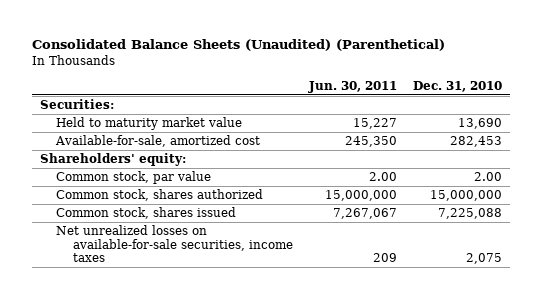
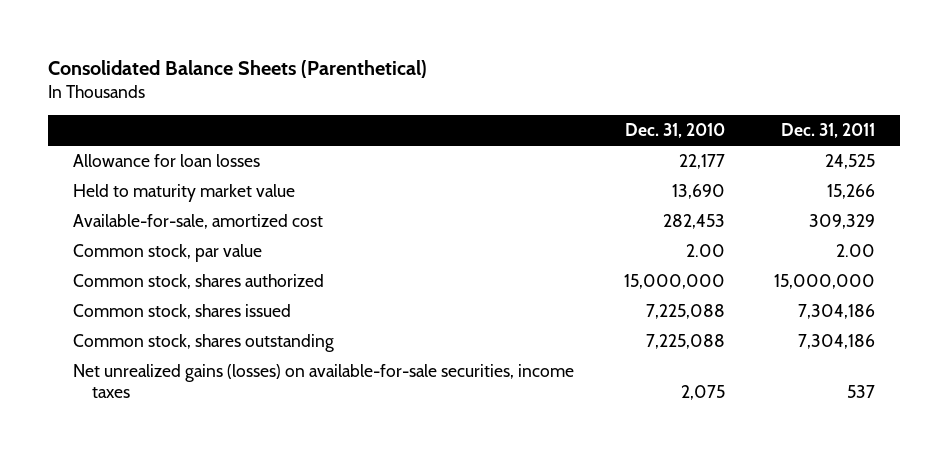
- Consolidated Balance Sheets (Unaudited) (Parenthetical)
+ Consolidated Balance Sheets (Parenthetical)
- | Jun. 30, 2011 | Dec. 31, 2010
+ | Dec. 31, 2010 | Dec. 31, 2011
- Securities:
+ Allowance for loan losses | 22,177 | 24,525
- Shareholders' equity:
- Net unrealized losses on available-for-sale securities, income taxes | 209 | 2,075
+ Common stock, shares outstanding | 7,225,088 | 7,304,186
+ Net unrealized gains (losses) on available-for-sale securities, income taxes | 2,075 | 537

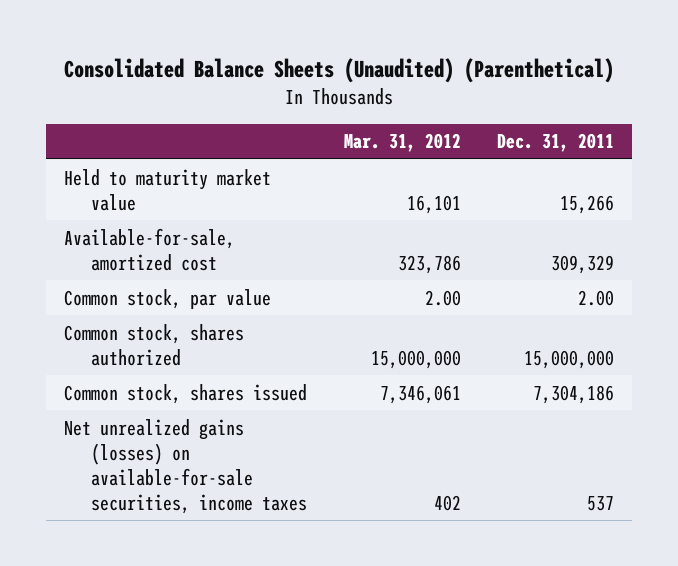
- Consolidated Balance Sheets (Parenthetical)
+ Consolidated Balance Sheets (Unaudited) (Parenthetical)
- | Dec. 31, 2010 | Dec. 31, 2011
+ | Mar. 31, 2012 | Dec. 31, 2011
- Allowance for loan losses | 22,177 | 24,525
- Common stock, shares outstanding | 7,225,088 | 7,304,186

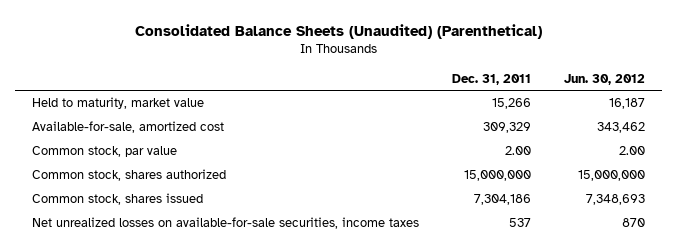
- | Mar. 31, 2012 | Dec. 31, 2011
+ | Dec. 31, 2011 | Jun. 30, 2012
- Held to maturity market value | 16,101 | 15,266
+ Held to maturity, market value | 15,266 | 16,187
- Net unrealized gains (losses) on available-for-sale securities, income taxes | 402 | 537
+ Net unrealized losses on available-for-sale securities, income taxes | 537 | 870

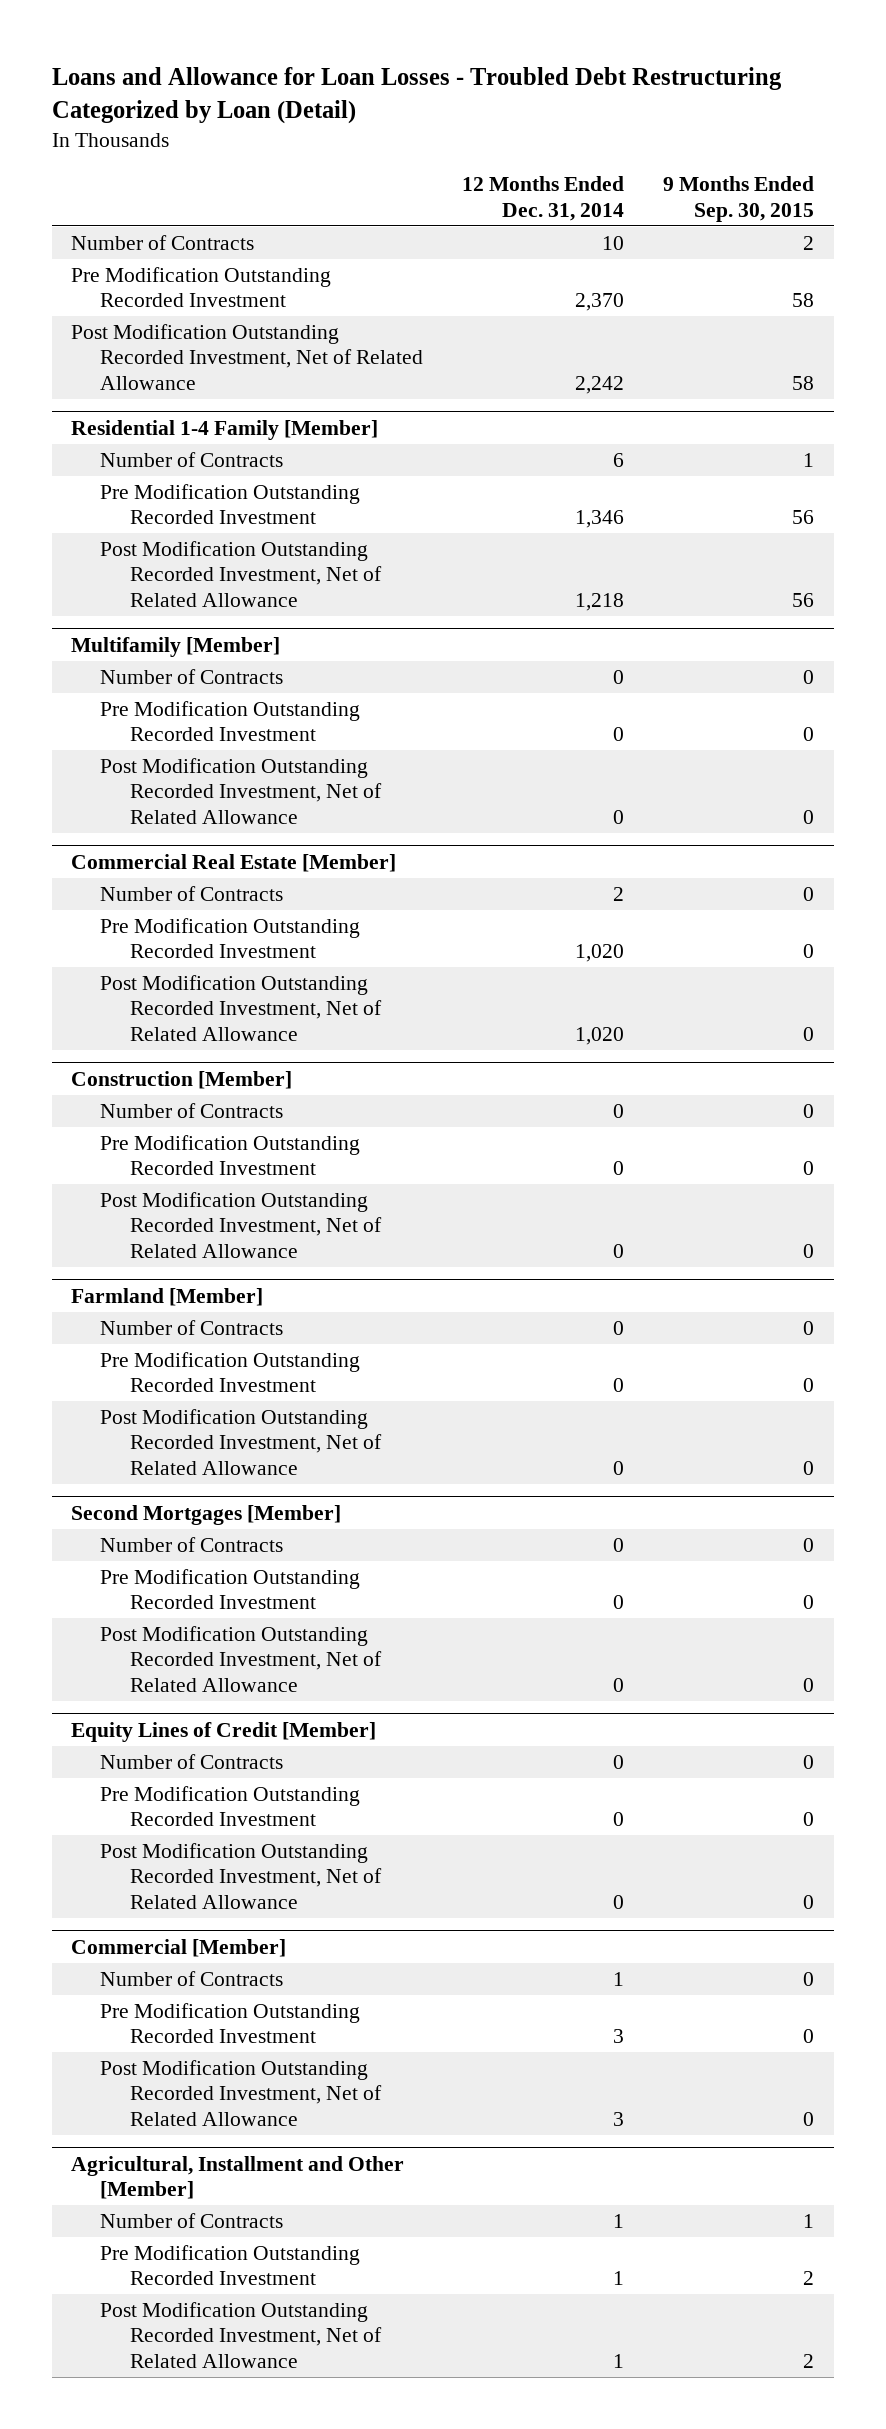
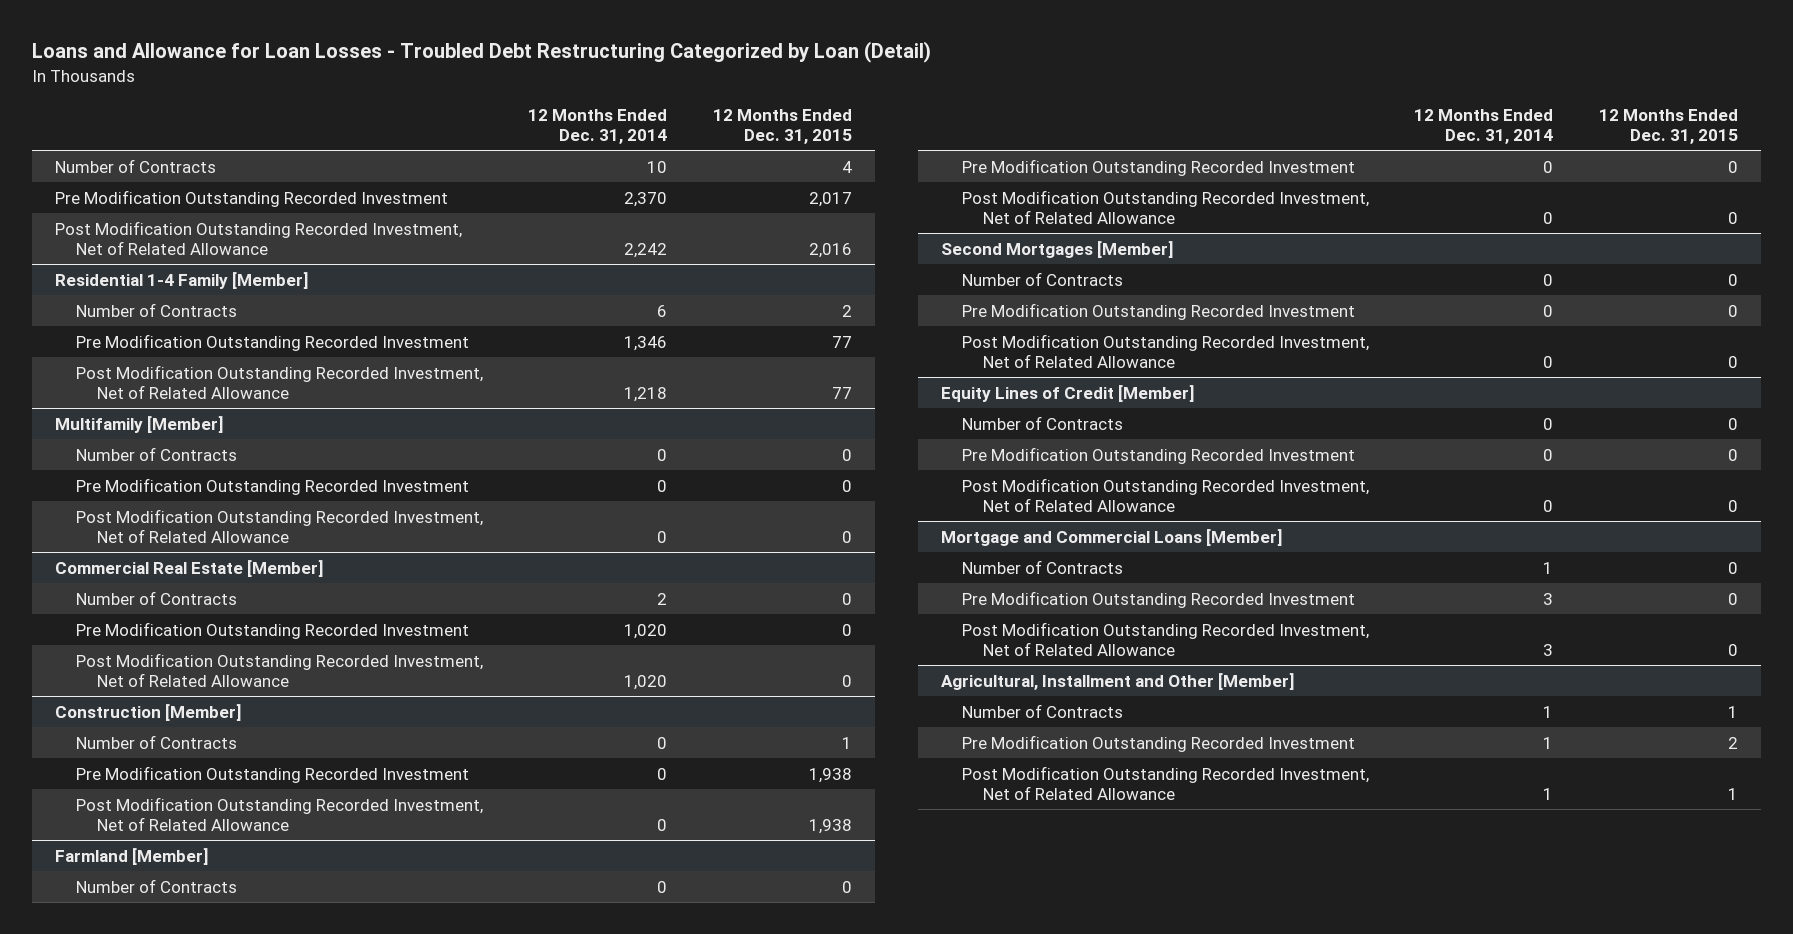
- | 12 Months Ended Dec. 31, 2014 | 9 Months Ended Sep. 30, 2015
+ | 12 Months Ended Dec. 31, 2014 | 12 Months Ended Dec. 31, 2015
- Commercial [Member]
+ Mortgage and Commercial Loans [Member]

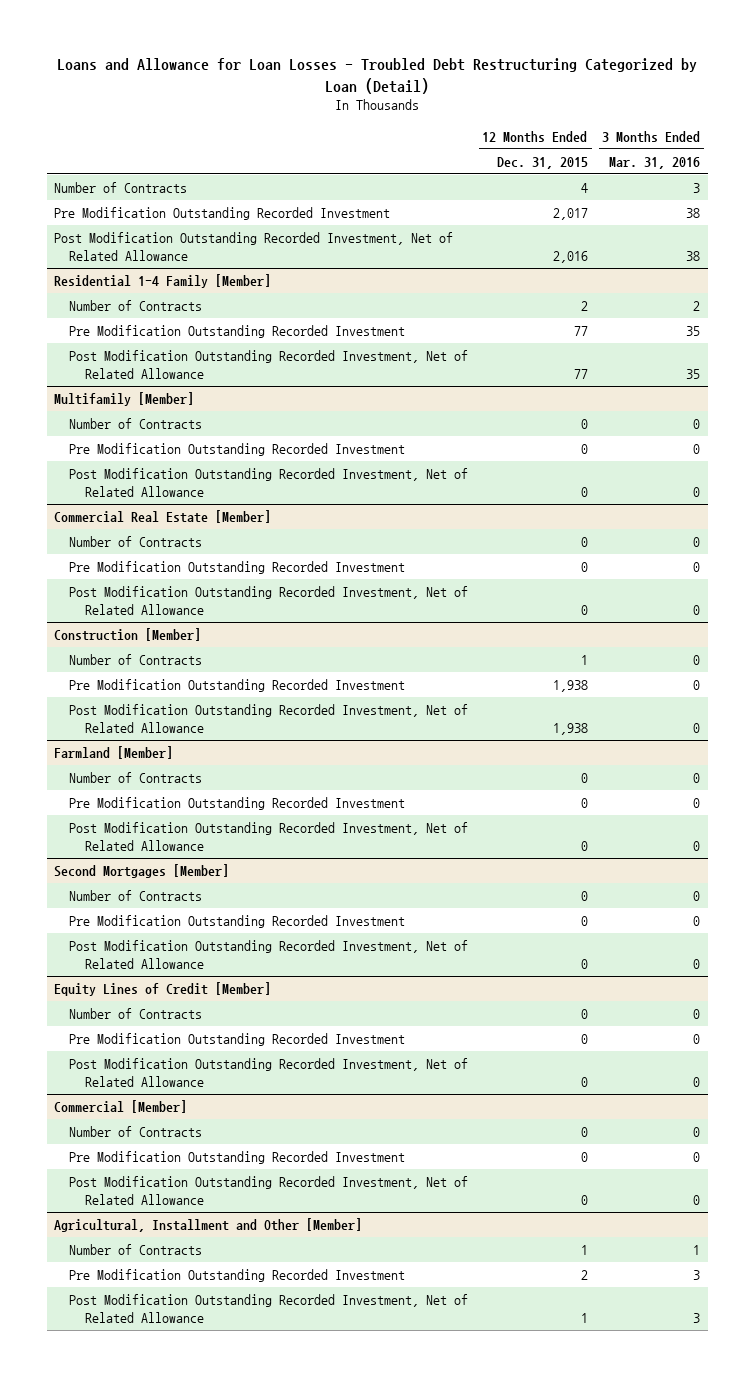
- | 12 Months Ended Dec. 31, 2014 | 12 Months Ended Dec. 31, 2015
+ | 12 Months Ended Dec. 31, 2015 | 3 Months Ended Mar. 31, 2016
- Mortgage and Commercial Loans [Member]
+ Commercial [Member]

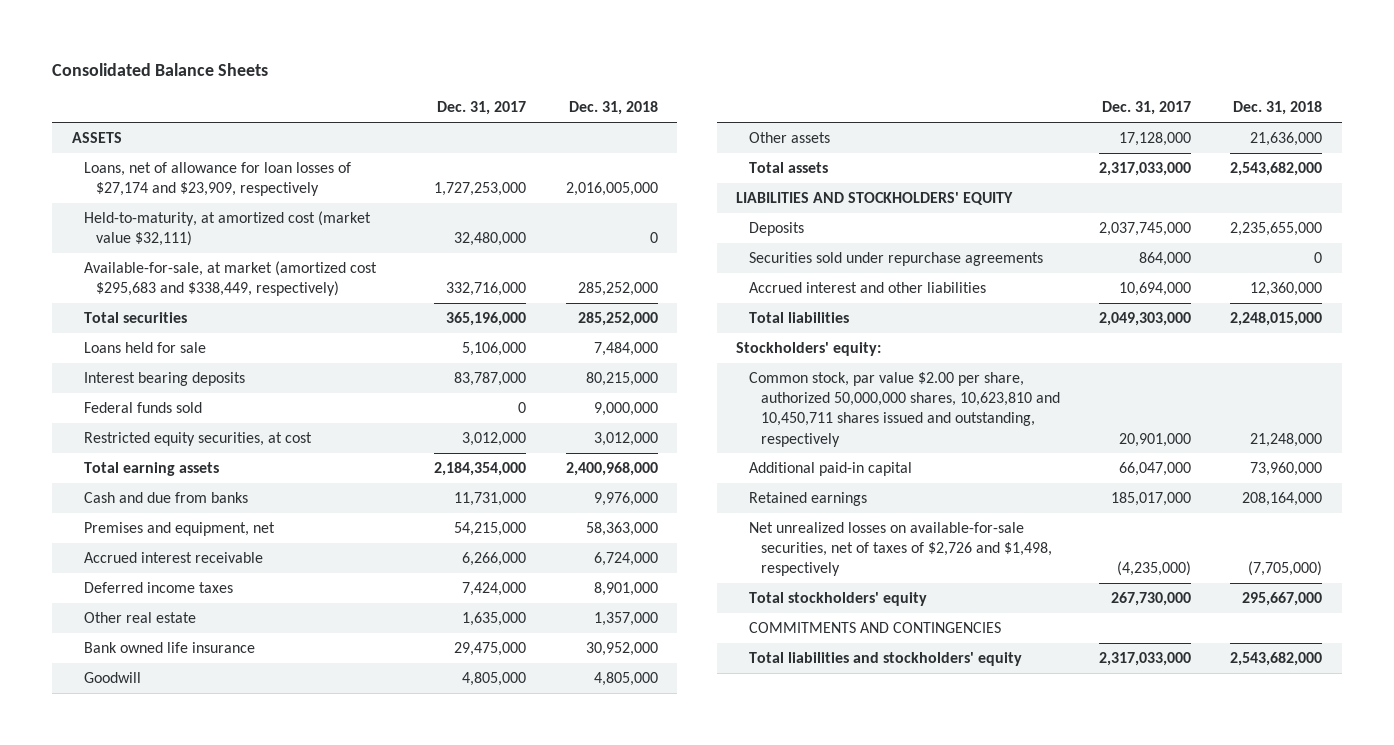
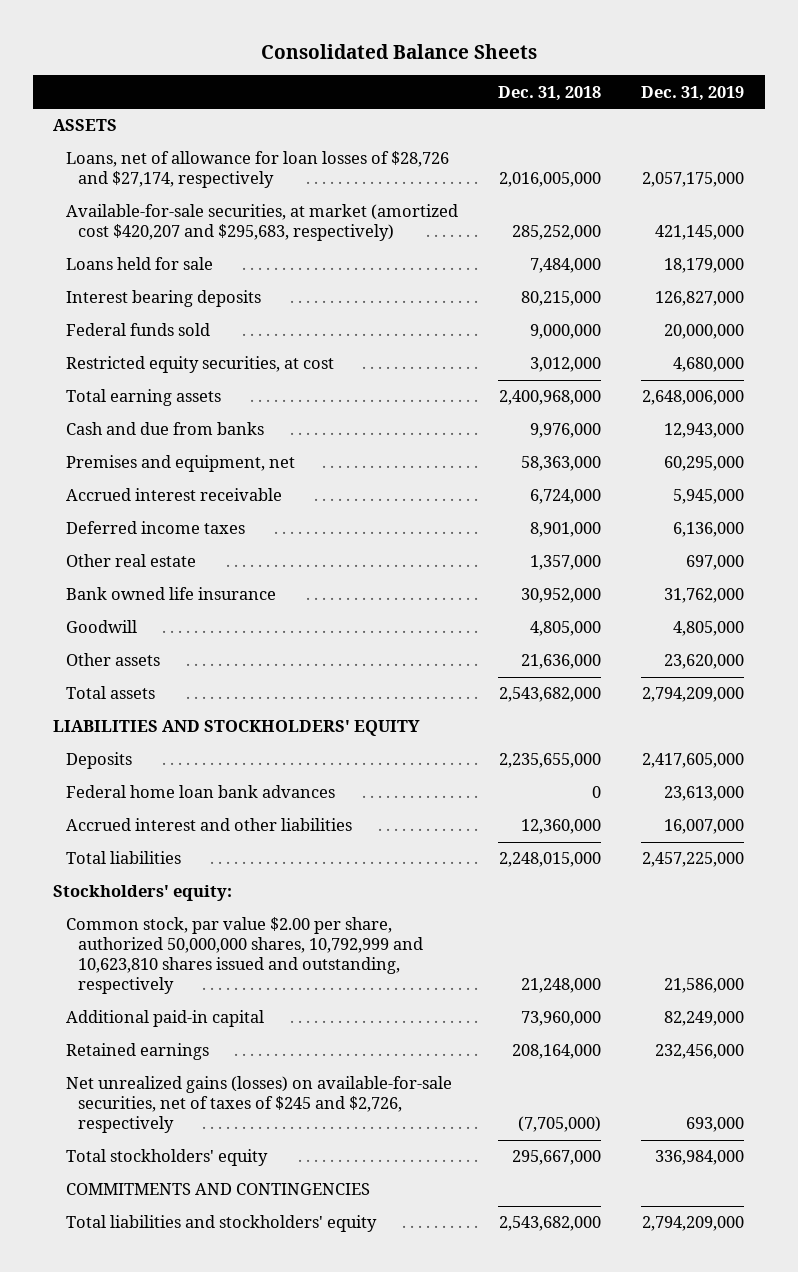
- | Dec. 31, 2017 | Dec. 31, 2018
+ | Dec. 31, 2018 | Dec. 31, 2019
- Loans, net of allowance for loan losses of $27,174 and $23,909, respectively | 1,727,253,000 | 2,016,005,000
- Held-to-maturity, at amortized cost (market value $32,111) | 32,480,000 | 0
- Available-for-sale, at market (amortized cost $295,683 and $338,449, respectively) | 332,716,000 | 285,252,000
- Total securities | 365,196,000 | 285,252,000
+ Loans, net of allowance for loan losses of $28,726 and $27,174, respectively | 2,016,005,000 | 2,057,175,000
+ Available-for-sale securities, at market (amortized cost $420,207 and $295,683, respectively) | 285,252,000 | 421,145,000
- Securities sold under repurchase agreements | 864,000 | 0
+ Federal home loan bank advances | 0 | 23,613,000
- Common stock, par value $2.00 per share, authorized 50,000,000 shares, 10,623,810 and 10,450,711 shares issued and outstanding, respectively | 20,901,000 | 21,248,000
+ Common stock, par value $2.00 per share, authorized 50,000,000 shares, 10,792,999 and 10,623,810 shares issued and outstanding, respectively | 21,248,000 | 21,586,000
- Net unrealized losses on available-for-sale securities, net of taxes of $2,726 and $1,498, respectively | (4,235,000) | (7,705,000)
+ Net unrealized gains (losses) on available-for-sale securities, net of taxes of $245 and $2,726, respectively | (7,705,000) | 693,000

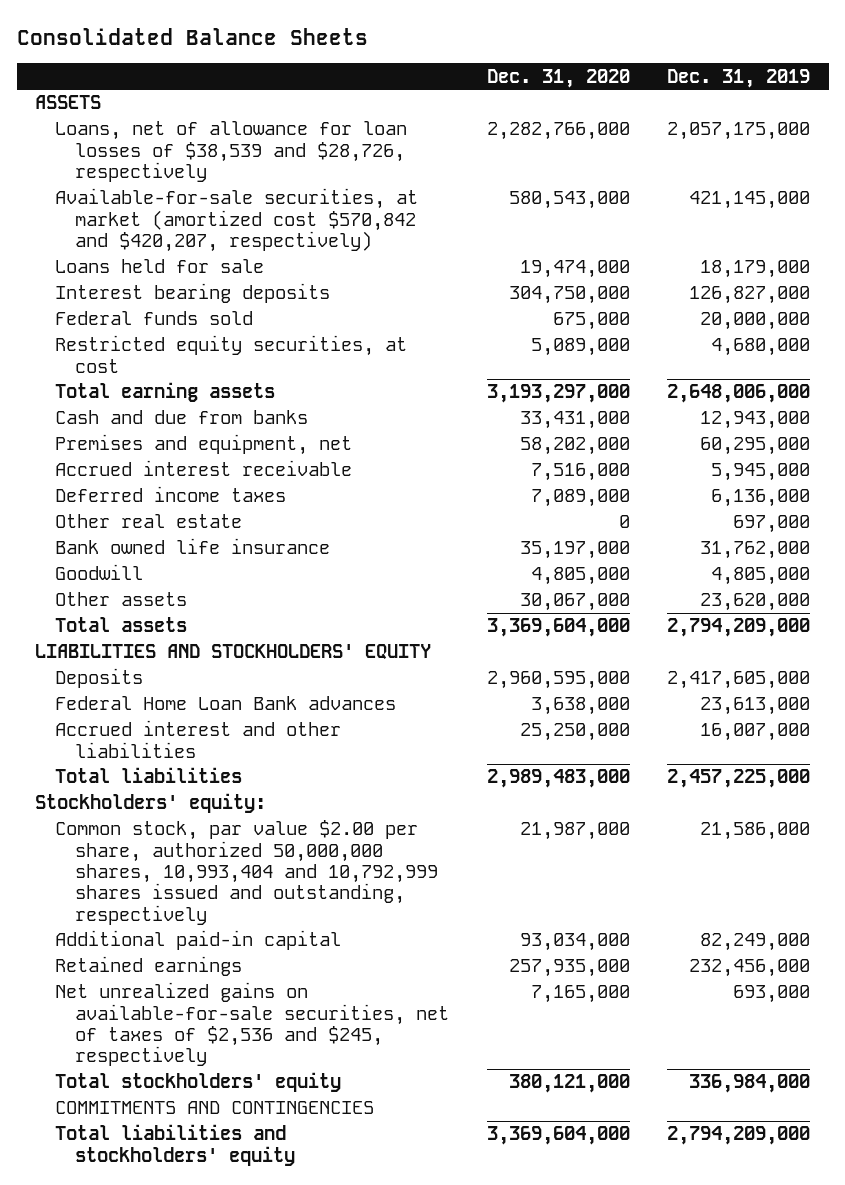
- | Dec. 31, 2018 | Dec. 31, 2019
+ | Dec. 31, 2020 | Dec. 31, 2019
- Loans, net of allowance for loan losses of $28,726 and $27,174, respectively | 2,016,005,000 | 2,057,175,000
- Available-for-sale securities, at market (amortized cost $420,207 and $295,683, respectively) | 285,252,000 | 421,145,000
+ Loans, net of allowance for loan losses of $38,539 and $28,726, respectively | 2,282,766,000 | 2,057,175,000
+ Available-for-sale securities, at market (amortized cost $570,842 and $420,207, respectively) | 580,543,000 | 421,145,000
- Federal home loan bank advances | 0 | 23,613,000
+ Federal Home Loan Bank advances | 3,638,000 | 23,613,000
- Common stock, par value $2.00 per share, authorized 50,000,000 shares, 10,792,999 and 10,623,810 shares issued and outstanding, respectively | 21,248,000 | 21,586,000
+ Common stock, par value $2.00 per share, authorized 50,000,000 shares, 10,993,404 and 10,792,999 shares issued and outstanding, respectively | 21,987,000 | 21,586,000
- Net unrealized gains (losses) on available-for-sale securities, net of taxes of $245 and $2,726, respectively | (7,705,000) | 693,000
+ Net unrealized gains on available-for-sale securities, net of taxes of $2,536 and $245, respectively | 7,165,000 | 693,000

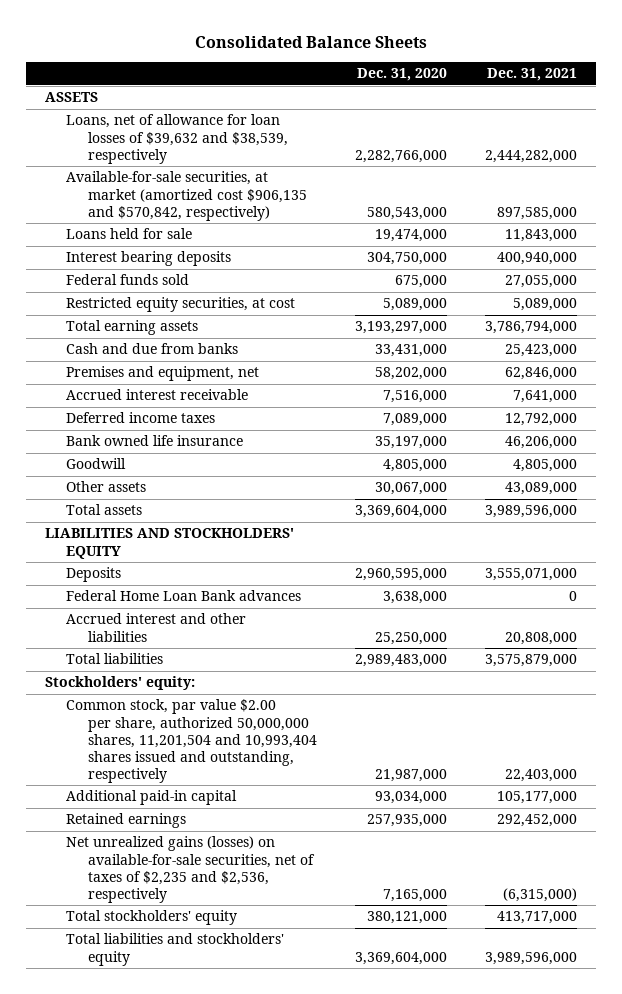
- | Dec. 31, 2020 | Dec. 31, 2019
+ | Dec. 31, 2020 | Dec. 31, 2021
- Loans, net of allowance for loan losses of $38,539 and $28,726, respectively | 2,282,766,000 | 2,057,175,000
- Available-for-sale securities, at market (amortized cost $570,842 and $420,207, respectively) | 580,543,000 | 421,145,000
+ Loans, net of allowance for loan losses of $39,632 and $38,539, respectively | 2,282,766,000 | 2,444,282,000
+ Available-for-sale securities, at market (amortized cost $906,135 and $570,842, respectively) | 580,543,000 | 897,585,000
- Other real estate | 0 | 697,000
- Common stock, par value $2.00 per share, authorized 50,000,000 shares, 10,993,404 and 10,792,999 shares issued and outstanding, respectively | 21,987,000 | 21,586,000
+ Common stock, par value $2.00 per share, authorized 50,000,000 shares, 11,201,504 and 10,993,404 shares issued and outstanding, respectively | 21,987,000 | 22,403,000
- Net unrealized gains on available-for-sale securities, net of taxes of $2,536 and $245, respectively | 7,165,000 | 693,000
+ Net unrealized gains (losses) on available-for-sale securities, net of taxes of $2,235 and $2,536, respectively | 7,165,000 | (6,315,000)
- COMMITMENTS AND CONTINGENCIES

